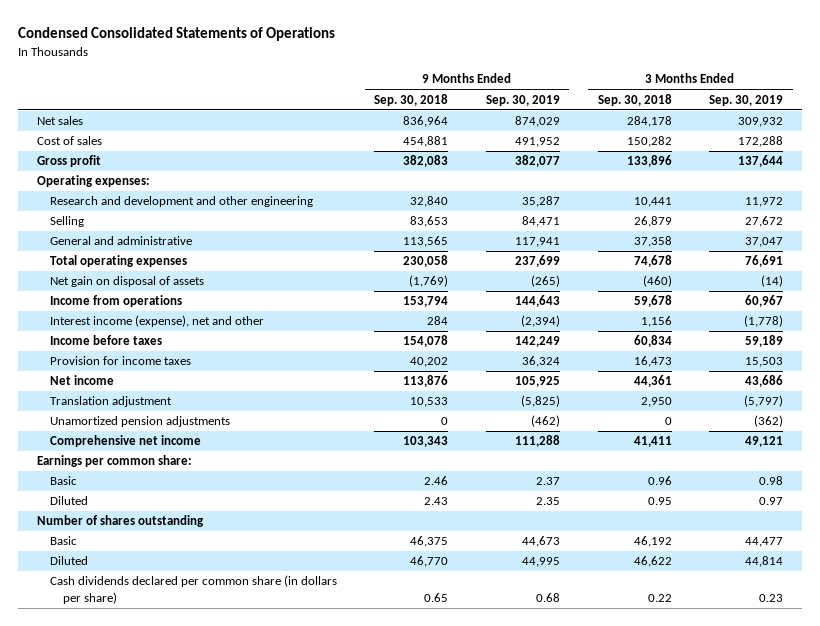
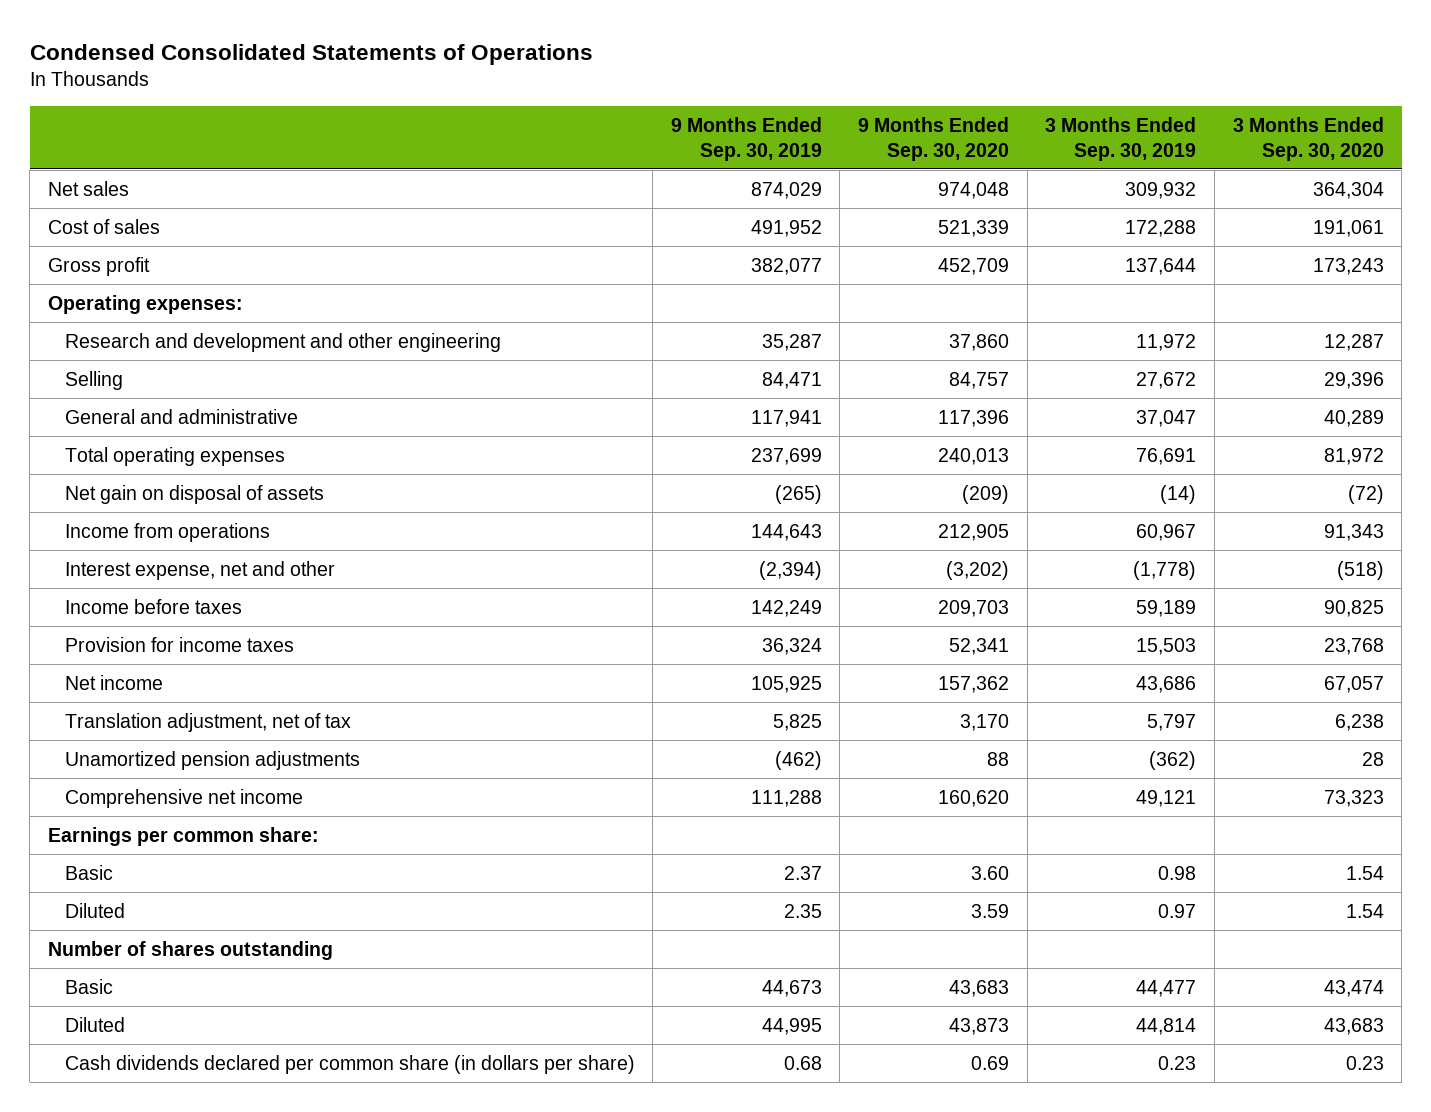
- | 9 Months Ended Sep. 30, 2018 | 9 Months Ended Sep. 30, 2019 | 3 Months Ended Sep. 30, 2018 | 3 Months Ended Sep. 30, 2019
+ | 9 Months Ended Sep. 30, 2019 | 9 Months Ended Sep. 30, 2020 | 3 Months Ended Sep. 30, 2019 | 3 Months Ended Sep. 30, 2020
- Interest income (expense), net and other | 284 | (2,394) | 1,156 | (1,778)
+ Interest expense, net and other | (2,394) | (3,202) | (1,778) | (518)
- Translation adjustment | 10,533 | (5,825) | 2,950 | (5,797)
+ Translation adjustment, net of tax | 5,825 | 3,170 | 5,797 | 6,238

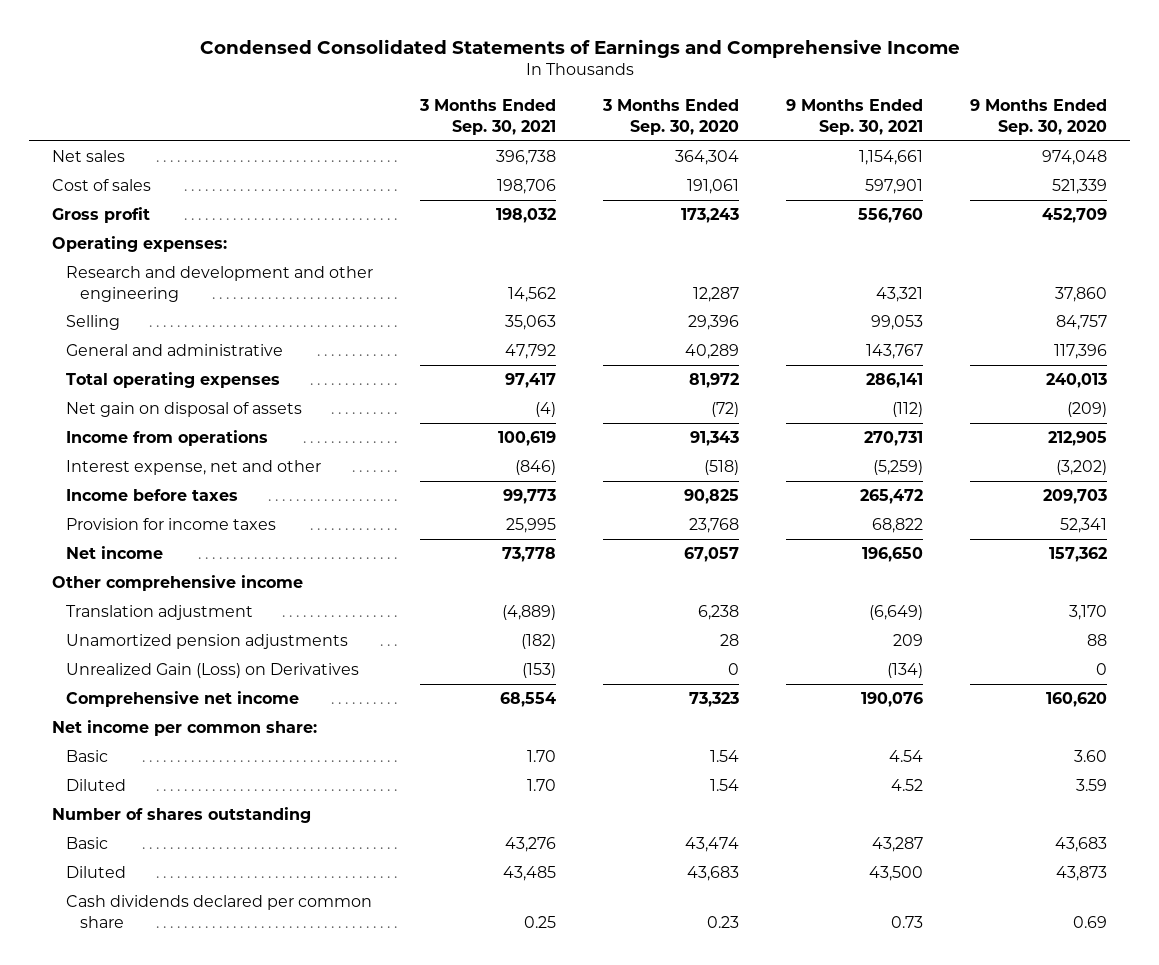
- Condensed Consolidated Statements of Operations
+ Condensed Consolidated Statements of Earnings and Comprehensive Income
- | 9 Months Ended Sep. 30, 2019 | 9 Months Ended Sep. 30, 2020 | 3 Months Ended Sep. 30, 2019 | 3 Months Ended Sep. 30, 2020
+ | 3 Months Ended Sep. 30, 2021 | 3 Months Ended Sep. 30, 2020 | 9 Months Ended Sep. 30, 2021 | 9 Months Ended Sep. 30, 2020
- Translation adjustment, net of tax | 5,825 | 3,170 | 5,797 | 6,238
+ Other comprehensive income
+ Translation adjustment | (4,889) | 6,238 | (6,649) | 3,170
+ Unrealized Gain (Loss) on Derivatives | (153) | 0 | (134) | 0
- Earnings per common share:
+ Net income per common share:
- Cash dividends declared per common share (in dollars per share) | 0.68 | 0.69 | 0.23 | 0.23
+ Cash dividends declared per common share | 0.25 | 0.23 | 0.73 | 0.69

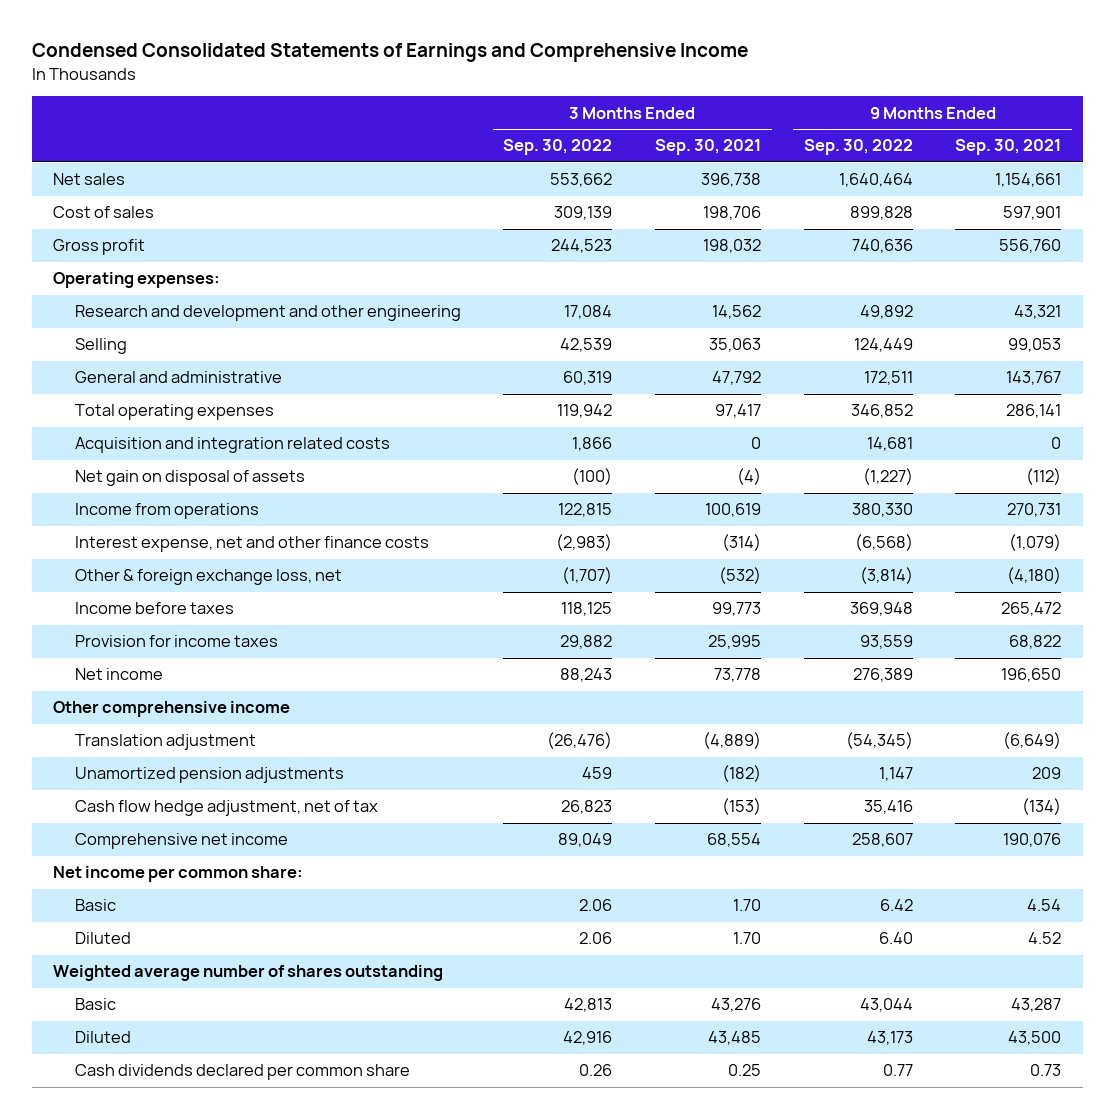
- | 3 Months Ended Sep. 30, 2021 | 3 Months Ended Sep. 30, 2020 | 9 Months Ended Sep. 30, 2021 | 9 Months Ended Sep. 30, 2020
+ | 3 Months Ended Sep. 30, 2022 | 3 Months Ended Sep. 30, 2021 | 9 Months Ended Sep. 30, 2022 | 9 Months Ended Sep. 30, 2021
+ Acquisition and integration related costs | 1,866 | 0 | 14,681 | 0
- Interest expense, net and other | (846) | (518) | (5,259) | (3,202)
+ Interest expense, net and other finance costs | (2,983) | (314) | (6,568) | (1,079)
+ Other & foreign exchange loss, net | (1,707) | (532) | (3,814) | (4,180)
- Unrealized Gain (Loss) on Derivatives | (153) | 0 | (134) | 0
+ Cash flow hedge adjustment, net of tax | 26,823 | (153) | 35,416 | (134)
- Number of shares outstanding
+ Weighted average number of shares outstanding

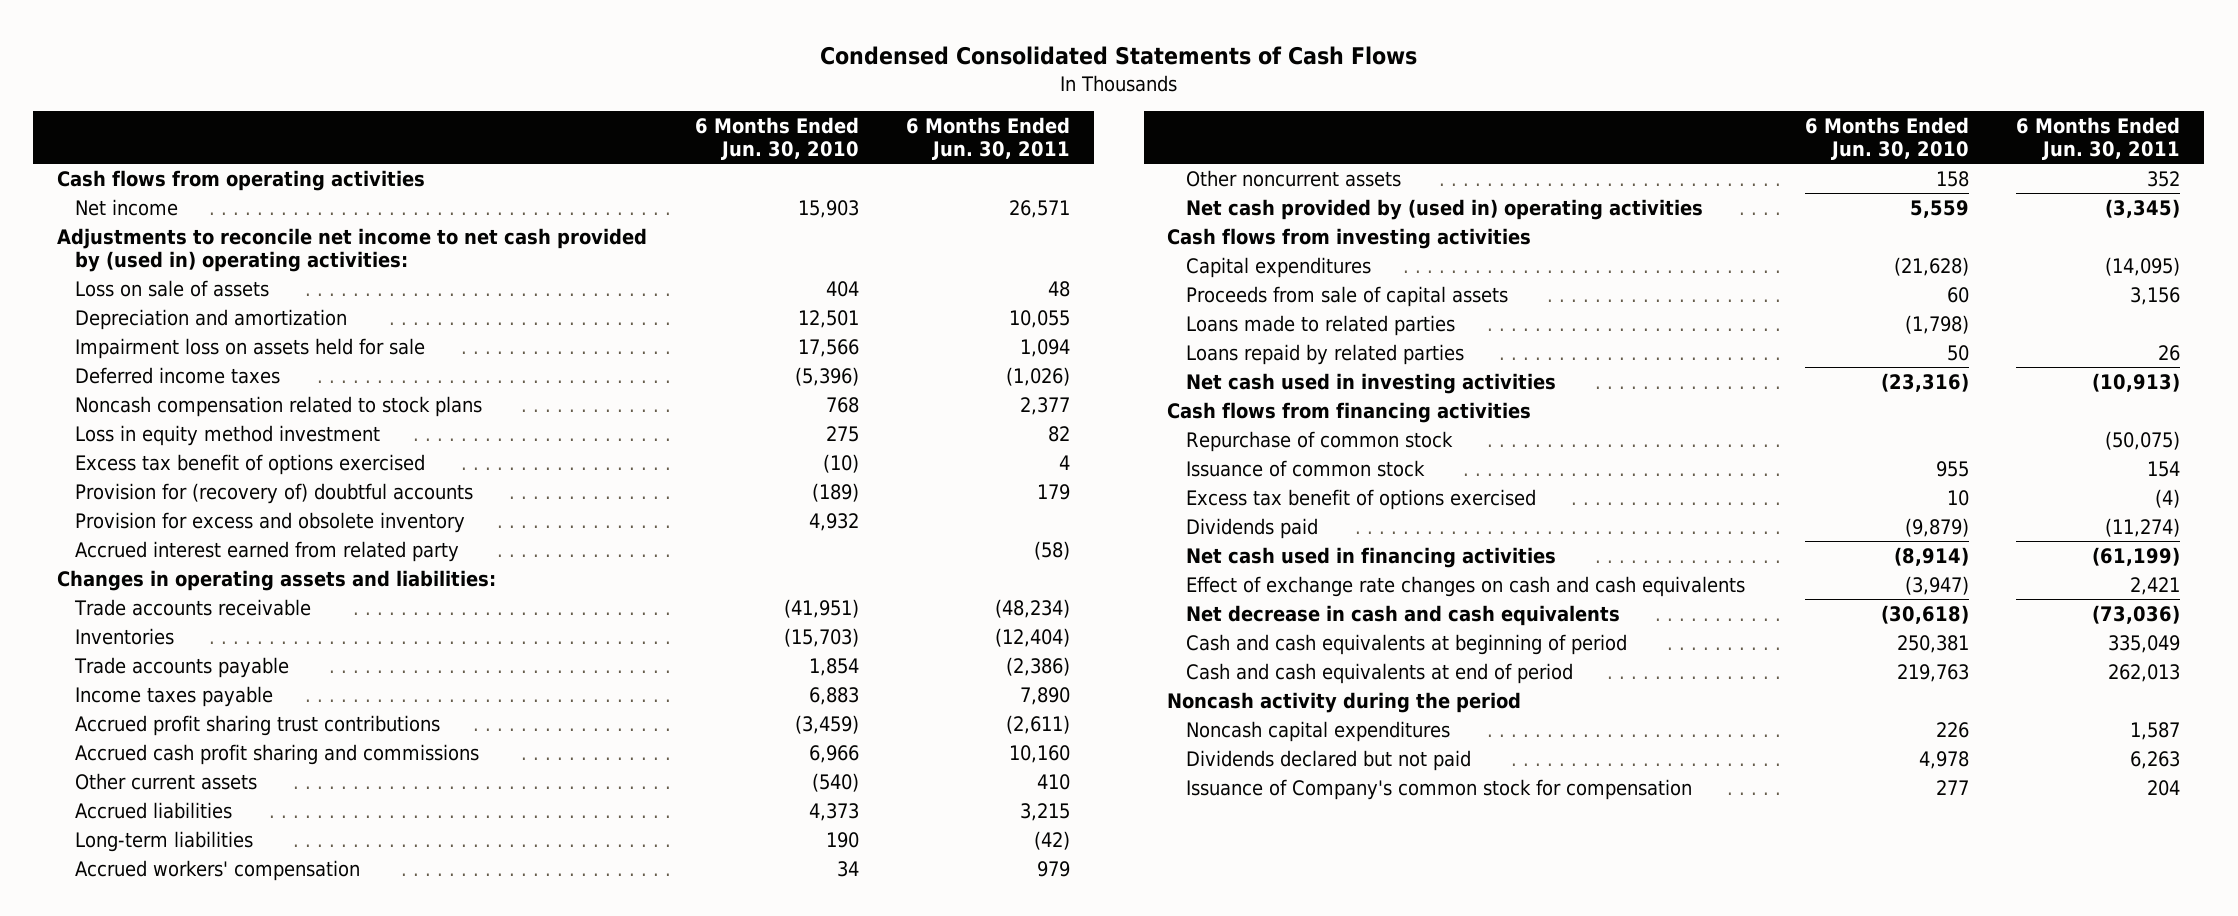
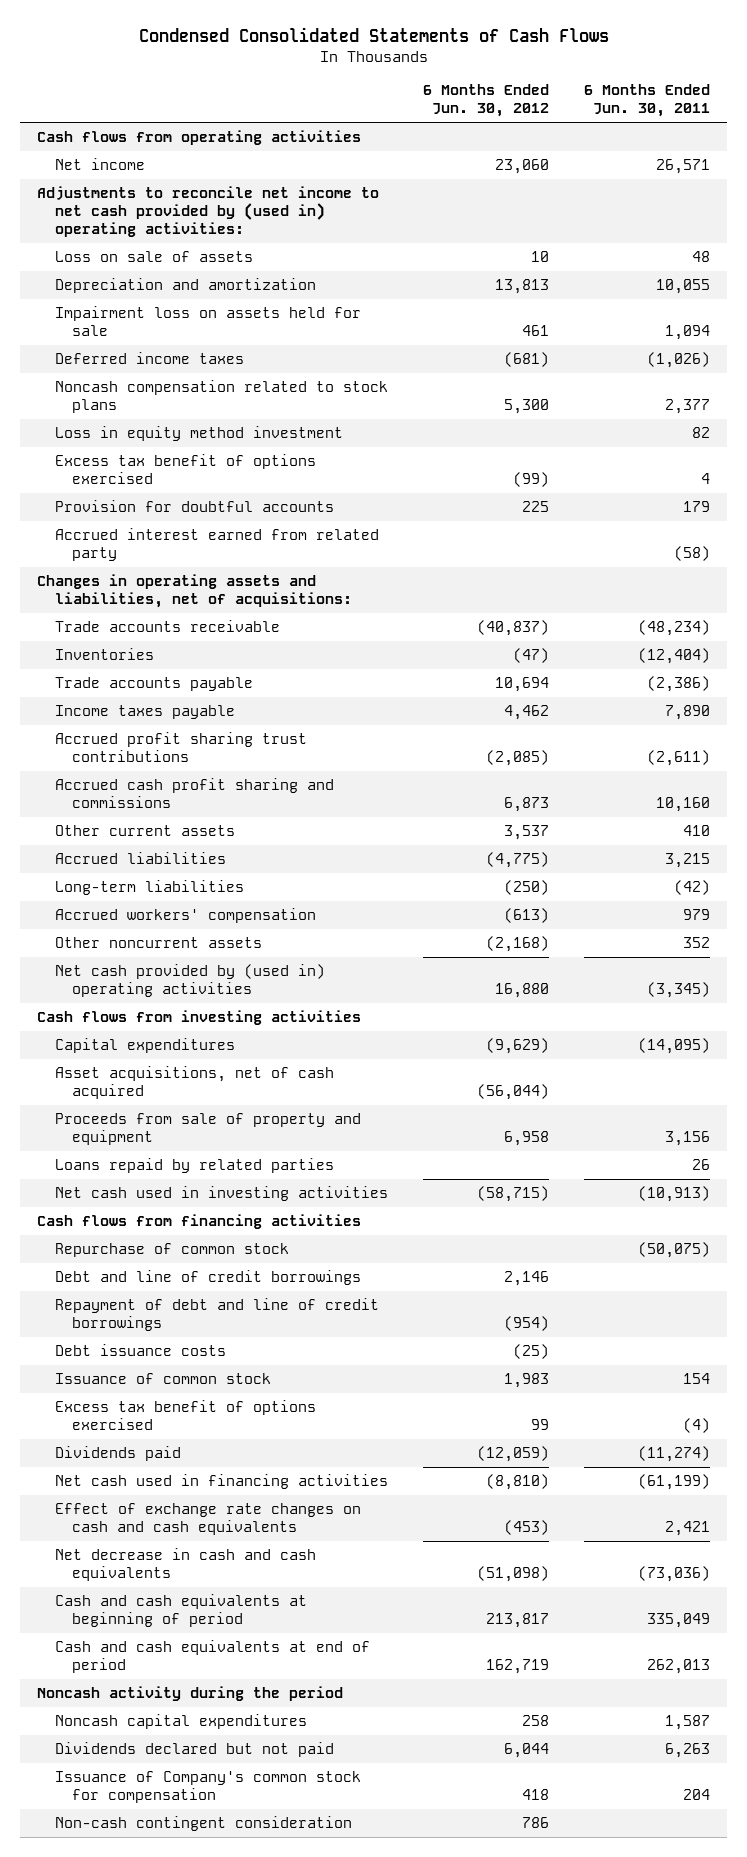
- | 6 Months Ended Jun. 30, 2010 | 6 Months Ended Jun. 30, 2011
+ | 6 Months Ended Jun. 30, 2012 | 6 Months Ended Jun. 30, 2011
- Provision for (recovery of) doubtful accounts | (189) | 179
- Provision for excess and obsolete inventory | 4,932 |
+ Provision for doubtful accounts | 225 | 179
- Changes in operating assets and liabilities:
+ Changes in operating assets and liabilities, net of acquisitions:
- Proceeds from sale of capital assets | 60 | 3,156
- Loans made to related parties | (1,798) |
+ Asset acquisitions, net of cash acquired | (56,044) |
+ Proceeds from sale of property and equipment | 6,958 | 3,156
+ Debt and line of credit borrowings | 2,146 |
+ Repayment of debt and line of credit borrowings | (954) |
+ Debt issuance costs | (25) |
+ Non-cash contingent consideration | 786 |

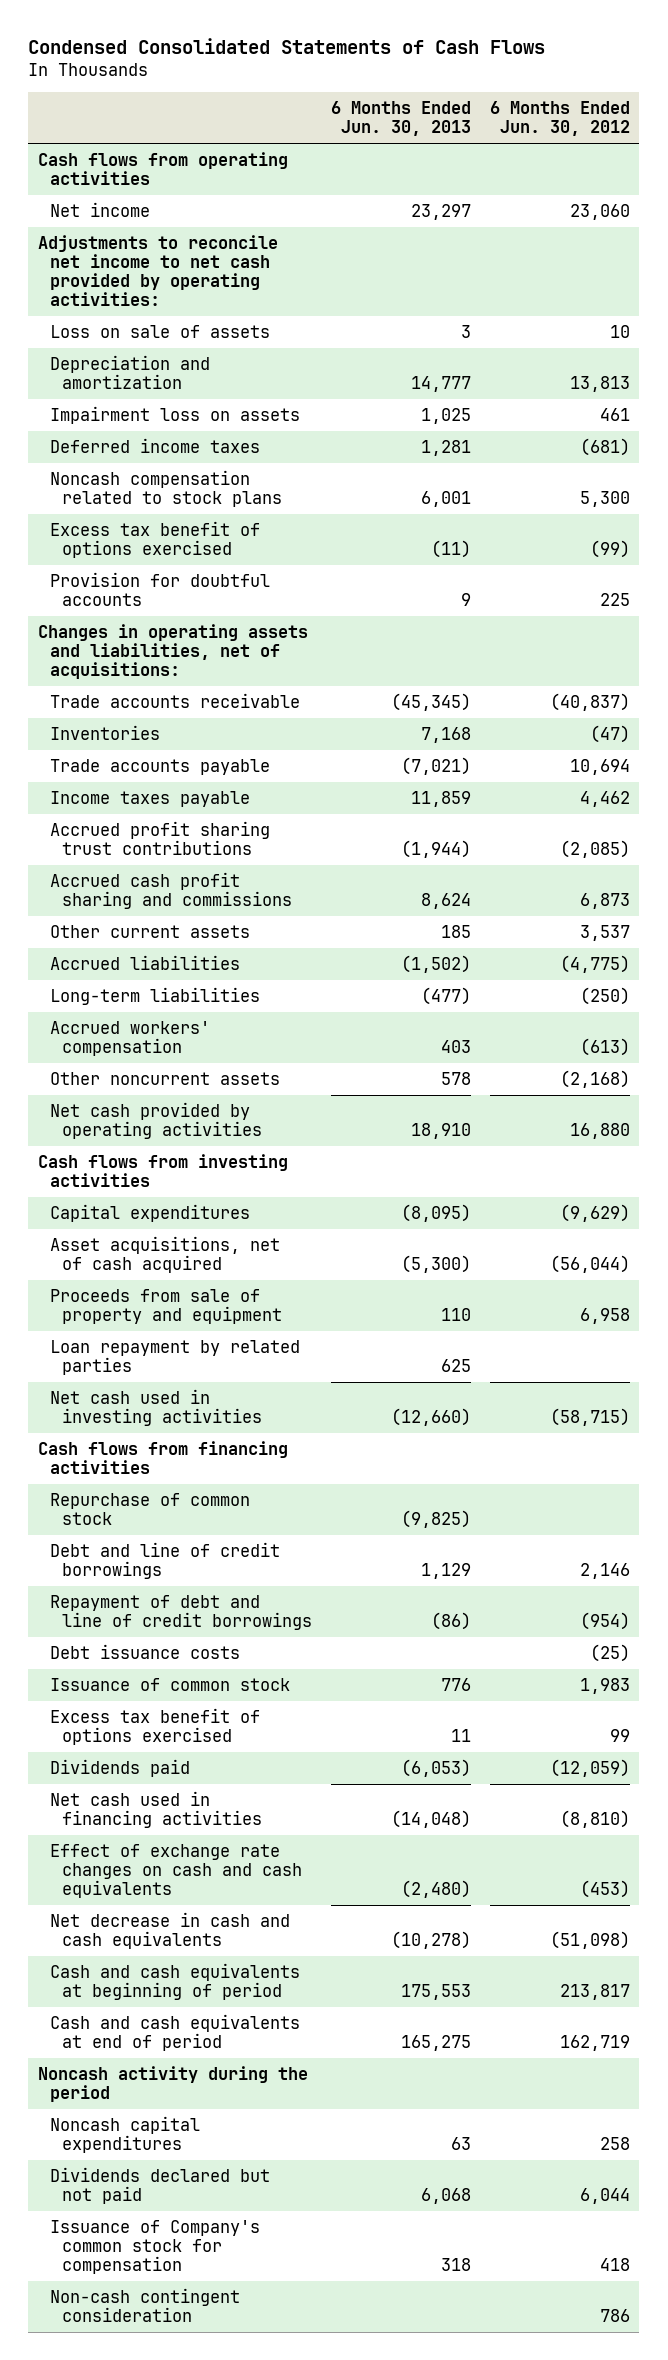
- | 6 Months Ended Jun. 30, 2012 | 6 Months Ended Jun. 30, 2011
+ | 6 Months Ended Jun. 30, 2013 | 6 Months Ended Jun. 30, 2012
- Adjustments to reconcile net income to net cash provided by (used in) operating activities:
+ Adjustments to reconcile net income to net cash provided by operating activities:
- Impairment loss on assets held for sale | 461 | 1,094
+ Impairment loss on assets | 1,025 | 461
- Loss in equity method investment | | 82
- Accrued interest earned from related party | | (58)
- Net cash provided by (used in) operating activities | 16,880 | (3,345)
+ Net cash provided by operating activities | 18,910 | 16,880
- Loans repaid by related parties | | 26
+ Loan repayment by related parties | 625 |

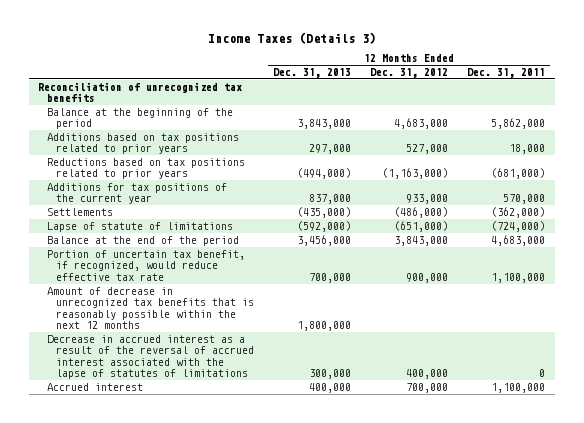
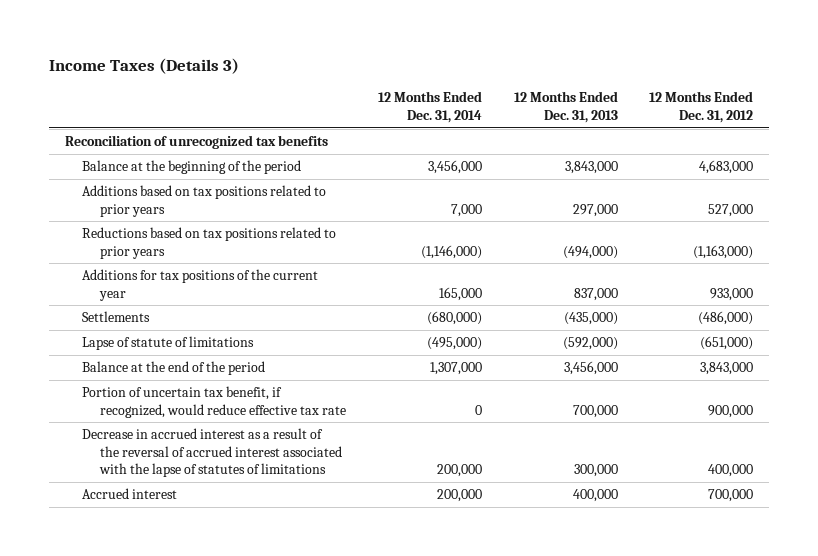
- | 12 Months Ended Dec. 31, 2013 | 12 Months Ended Dec. 31, 2012 | 12 Months Ended Dec. 31, 2011
+ | 12 Months Ended Dec. 31, 2014 | 12 Months Ended Dec. 31, 2013 | 12 Months Ended Dec. 31, 2012
- Amount of decrease in unrecognized tax benefits that is reasonably possible within the next 12 months | 1,800,000 | |

